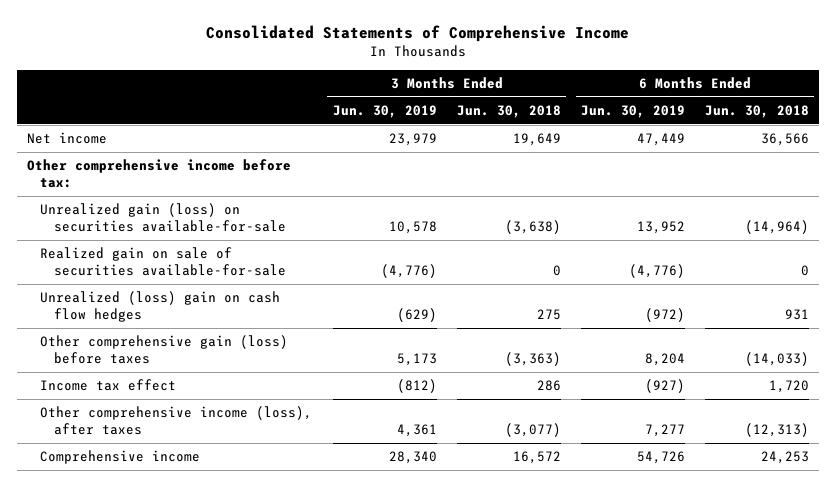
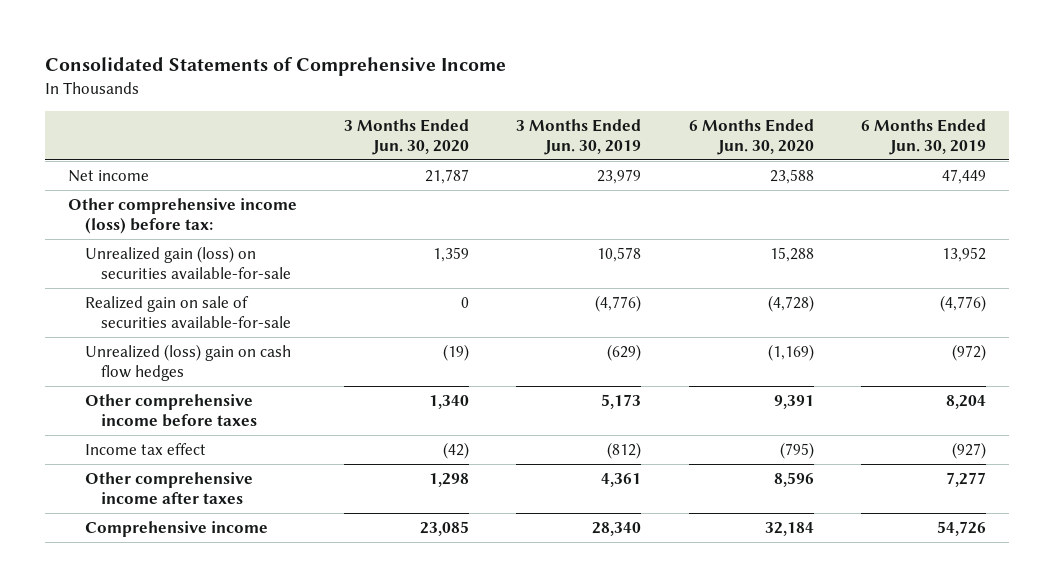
- | 3 Months Ended Jun. 30, 2019 | 3 Months Ended Jun. 30, 2018 | 6 Months Ended Jun. 30, 2019 | 6 Months Ended Jun. 30, 2018
+ | 3 Months Ended Jun. 30, 2020 | 3 Months Ended Jun. 30, 2019 | 6 Months Ended Jun. 30, 2020 | 6 Months Ended Jun. 30, 2019
- Other comprehensive income before tax:
+ Other comprehensive income (loss) before tax:
- Other comprehensive gain (loss) before taxes | 5,173 | (3,363) | 8,204 | (14,033)
+ Other comprehensive income before taxes | 1,340 | 5,173 | 9,391 | 8,204
- Other comprehensive income (loss), after taxes | 4,361 | (3,077) | 7,277 | (12,313)
+ Other comprehensive income after taxes | 1,298 | 4,361 | 8,596 | 7,277

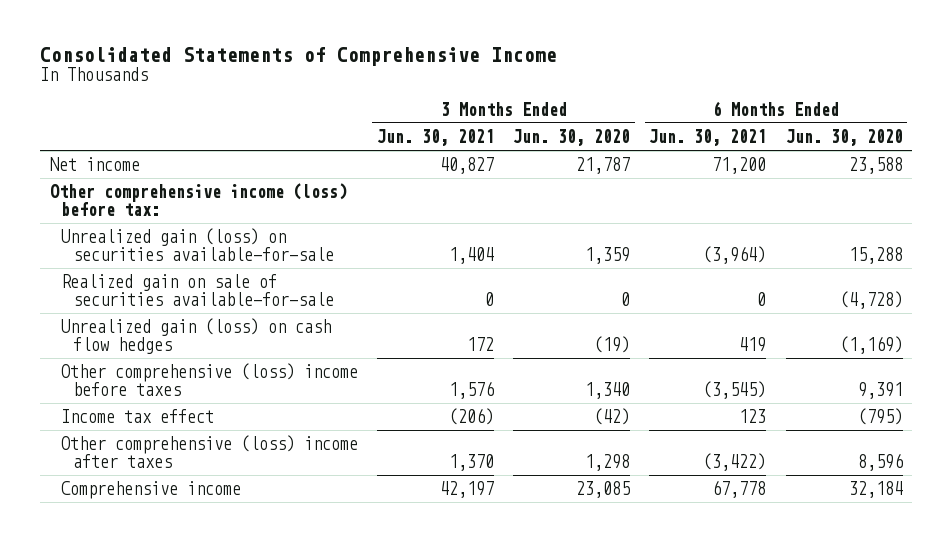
- | 3 Months Ended Jun. 30, 2020 | 3 Months Ended Jun. 30, 2019 | 6 Months Ended Jun. 30, 2020 | 6 Months Ended Jun. 30, 2019
+ | 3 Months Ended Jun. 30, 2021 | 3 Months Ended Jun. 30, 2020 | 6 Months Ended Jun. 30, 2021 | 6 Months Ended Jun. 30, 2020
- Unrealized (loss) gain on cash flow hedges | (19) | (629) | (1,169) | (972)
- Other comprehensive income before taxes | 1,340 | 5,173 | 9,391 | 8,204
+ Unrealized gain (loss) on cash flow hedges | 172 | (19) | 419 | (1,169)
+ Other comprehensive (loss) income before taxes | 1,576 | 1,340 | (3,545) | 9,391
- Other comprehensive income after taxes | 1,298 | 4,361 | 8,596 | 7,277
+ Other comprehensive (loss) income after taxes | 1,370 | 1,298 | (3,422) | 8,596

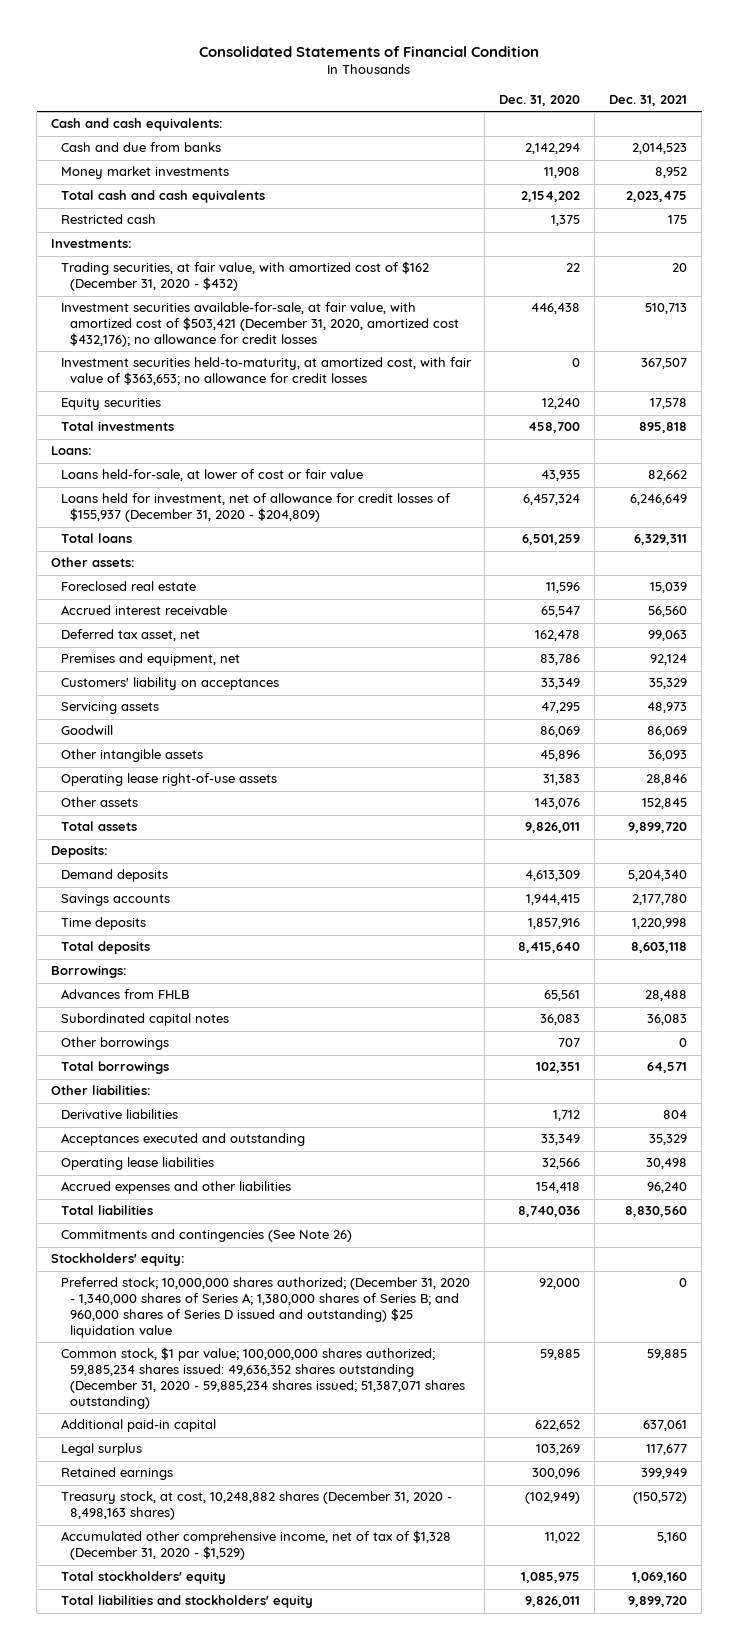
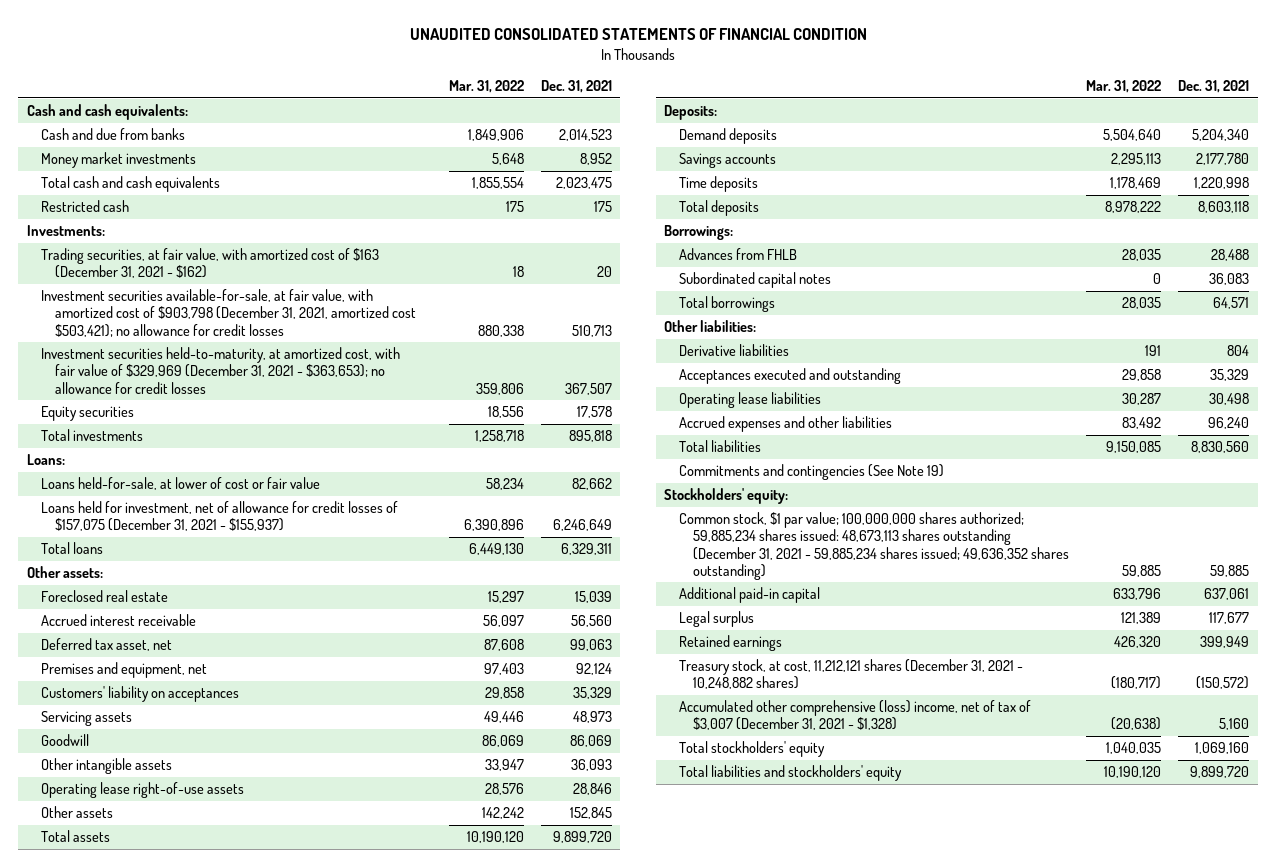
- Consolidated Statements of Financial Condition
+ UNAUDITED CONSOLIDATED STATEMENTS OF FINANCIAL CONDITION
- | Dec. 31, 2020 | Dec. 31, 2021
+ | Mar. 31, 2022 | Dec. 31, 2021
- Trading securities, at fair value, with amortized cost of $162 (December 31, 2020 - $432) | 22 | 20
- Investment securities available-for-sale, at fair value, with amortized cost of $503,421 (December 31, 2020, amortized cost $432,176); no allowance for credit losses | 446,438 | 510,713
- Investment securities held-to-maturity, at amortized cost, with fair value of $363,653; no allowance for credit losses | 0 | 367,507
+ Trading securities, at fair value, with amortized cost of $163 (December 31, 2021 - $162) | 18 | 20
+ Investment securities available-for-sale, at fair value, with amortized cost of $903,798 (December 31, 2021, amortized cost $503,421); no allowance for credit losses | 880,338 | 510,713
+ Investment securities held-to-maturity, at amortized cost, with fair value of $329,969 (December 31, 2021 - $363,653); no allowance for credit losses | 359,806 | 367,507
- Loans held for investment, net of allowance for credit losses of $155,937 (December 31, 2020 - $204,809) | 6,457,324 | 6,246,649
+ Loans held for investment, net of allowance for credit losses of $157,075 (December 31, 2021 - $155,937) | 6,390,896 | 6,246,649
- Other borrowings | 707 | 0
- Commitments and contingencies (See Note 26)
+ Commitments and contingencies (See Note 19)
- Preferred stock; 10,000,000 shares authorized; (December 31, 2020 - 1,340,000 shares of Series A; 1,380,000 shares of Series B; and 960,000 shares of Series D issued and outstanding) $25 liquidation value | 92,000 | 0
- Common stock, $1 par value; 100,000,000 shares authorized; 59,885,234 shares issued: 49,636,352 shares outstanding (December 31, 2020 - 59,885,234 shares issued; 51,387,071 shares outstanding) | 59,885 | 59,885
+ Common stock, $1 par value; 100,000,000 shares authorized; 59,885,234 shares issued: 48,673,113 shares outstanding (December 31, 2021 - 59,885,234 shares issued; 49,636,352 shares outstanding) | 59,885 | 59,885
- Treasury stock, at cost, 10,248,882 shares (December 31, 2020 - 8,498,163 shares) | (102,949) | (150,572)
- Accumulated other comprehensive income, net of tax of $1,328 (December 31, 2020 - $1,529) | 11,022 | 5,160
+ Treasury stock, at cost, 11,212,121 shares (December 31, 2021 - 10,248,882 shares) | (180,717) | (150,572)
+ Accumulated other comprehensive (loss) income, net of tax of $3,007 (December 31, 2021 - $1,328) | (20,638) | 5,160

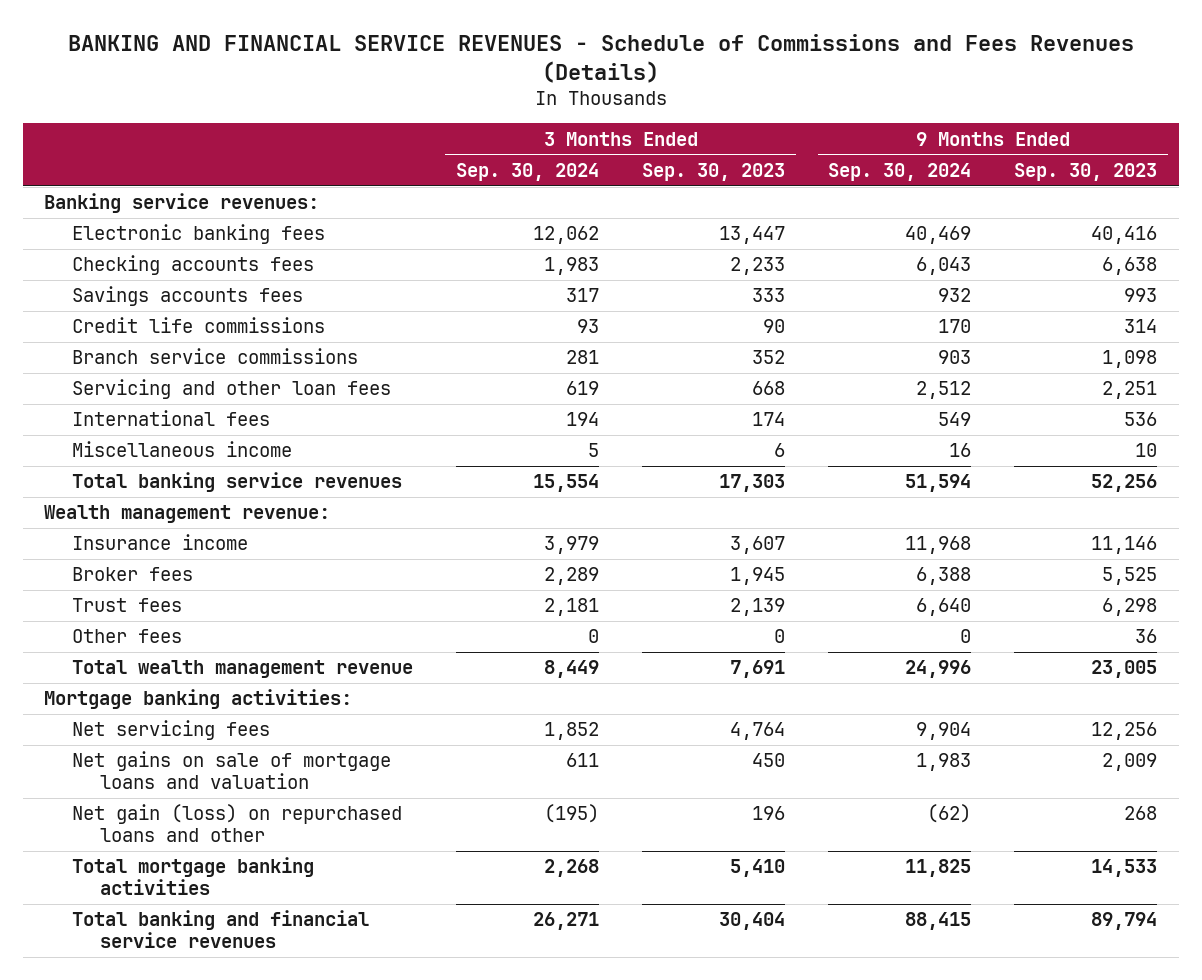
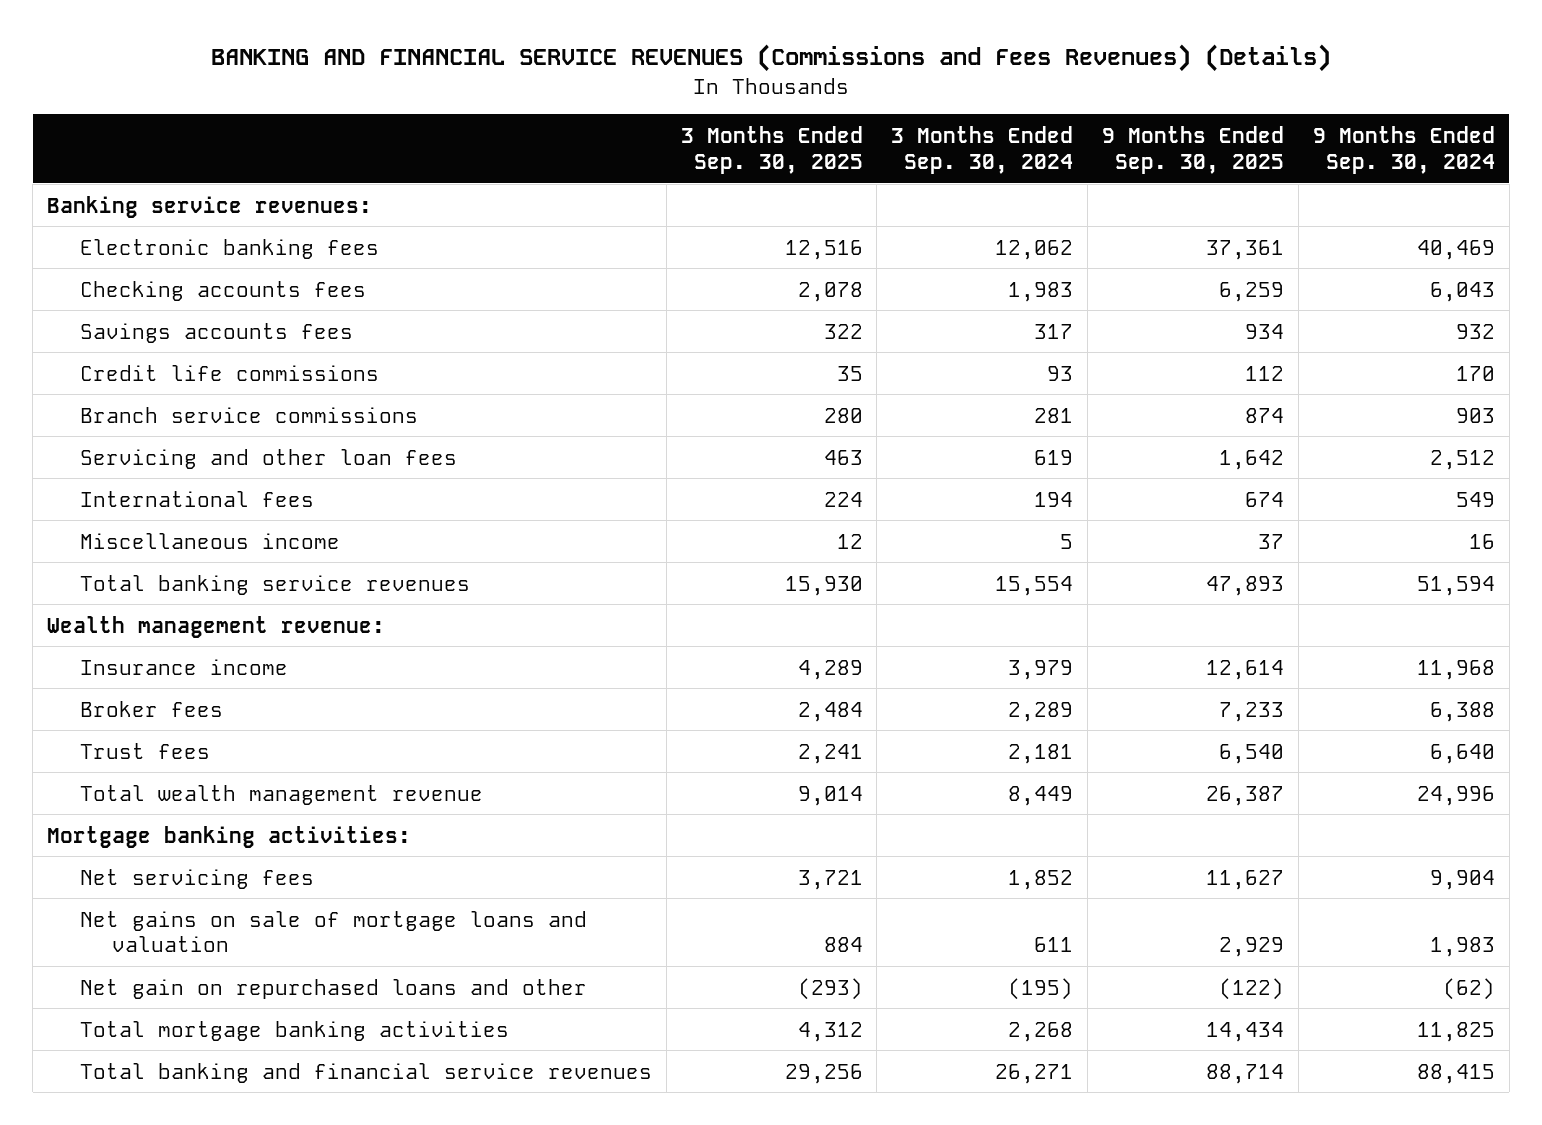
- BANKING AND FINANCIAL SERVICE REVENUES - Schedule of Commissions and Fees Revenues (Details)
+ BANKING AND FINANCIAL SERVICE REVENUES (Commissions and Fees Revenues) (Details)
- | 3 Months Ended Sep. 30, 2024 | 3 Months Ended Sep. 30, 2023 | 9 Months Ended Sep. 30, 2024 | 9 Months Ended Sep. 30, 2023
+ | 3 Months Ended Sep. 30, 2025 | 3 Months Ended Sep. 30, 2024 | 9 Months Ended Sep. 30, 2025 | 9 Months Ended Sep. 30, 2024
- Other fees | 0 | 0 | 0 | 36
- Net gain (loss) on repurchased loans and other | (195) | 196 | (62) | 268
+ Net gain on repurchased loans and other | (293) | (195) | (122) | (62)

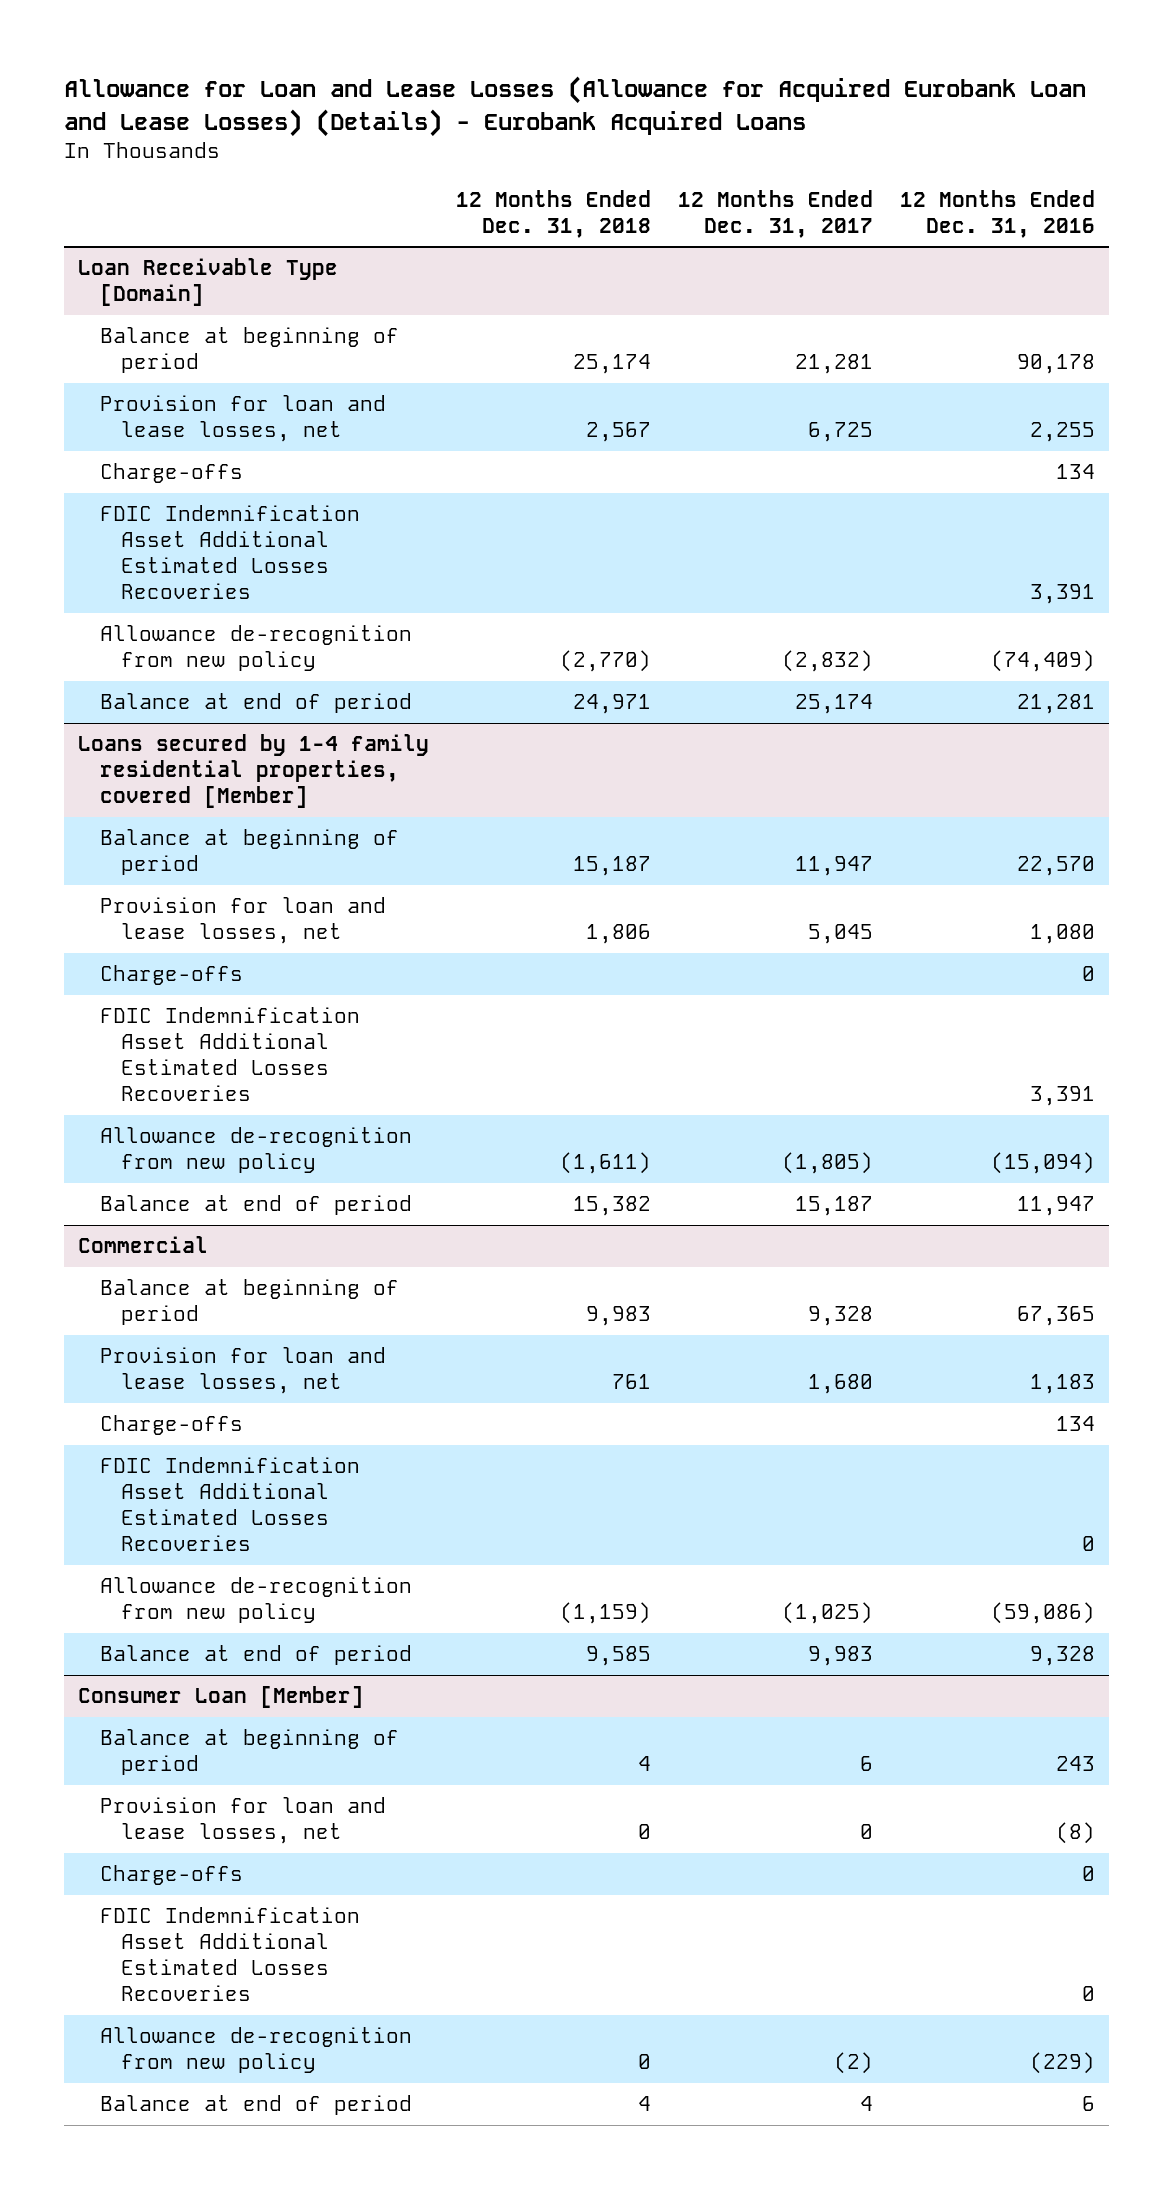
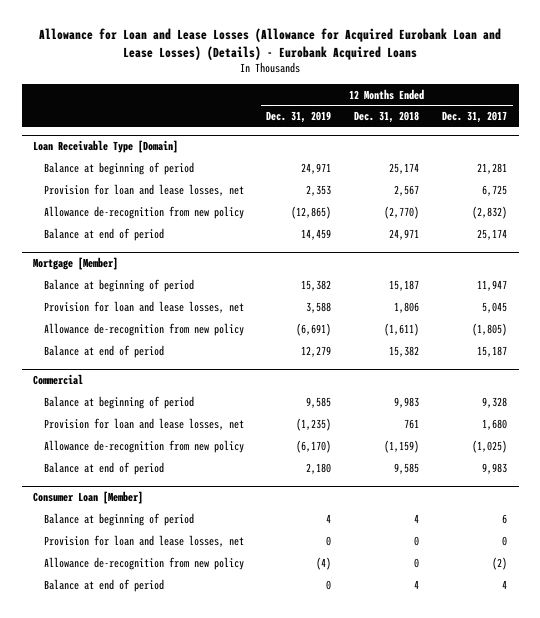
- | 12 Months Ended Dec. 31, 2018 | 12 Months Ended Dec. 31, 2017 | 12 Months Ended Dec. 31, 2016
+ | 12 Months Ended Dec. 31, 2019 | 12 Months Ended Dec. 31, 2018 | 12 Months Ended Dec. 31, 2017
@ Loan Receivable Type [Domain]
- Charge-offs | | | 134
- FDIC Indemnification Asset Additional Estimated Losses Recoveries | | | 3,391
- Loans secured by 1-4 family residential properties, covered [Member]
+ Mortgage [Member]
- Charge-offs | | | 0
- FDIC Indemnification Asset Additional Estimated Losses Recoveries | | | 3,391
@ Commercial
- Charge-offs | | | 134
- FDIC Indemnification Asset Additional Estimated Losses Recoveries | | | 0
@ Consumer Loan [Member]
- Charge-offs | | | 0
- FDIC Indemnification Asset Additional Estimated Losses Recoveries | | | 0

